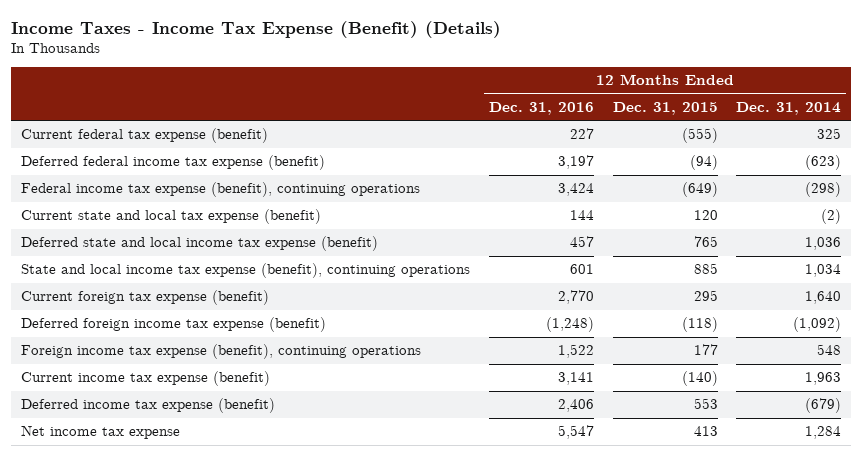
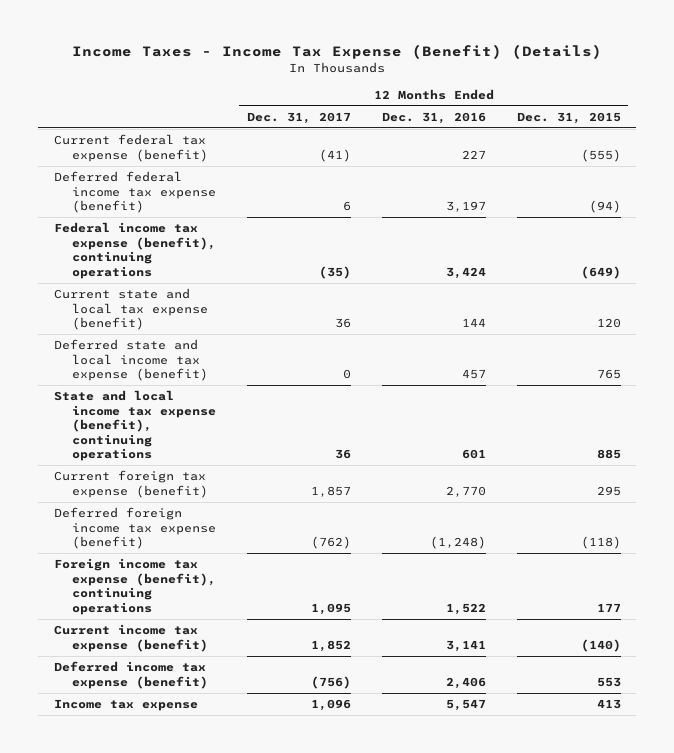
- | 12 Months Ended Dec. 31, 2016 | 12 Months Ended Dec. 31, 2015 | 12 Months Ended Dec. 31, 2014
+ | 12 Months Ended Dec. 31, 2017 | 12 Months Ended Dec. 31, 2016 | 12 Months Ended Dec. 31, 2015
- Net income tax expense | 5,547 | 413 | 1,284
+ Income tax expense | 1,096 | 5,547 | 413

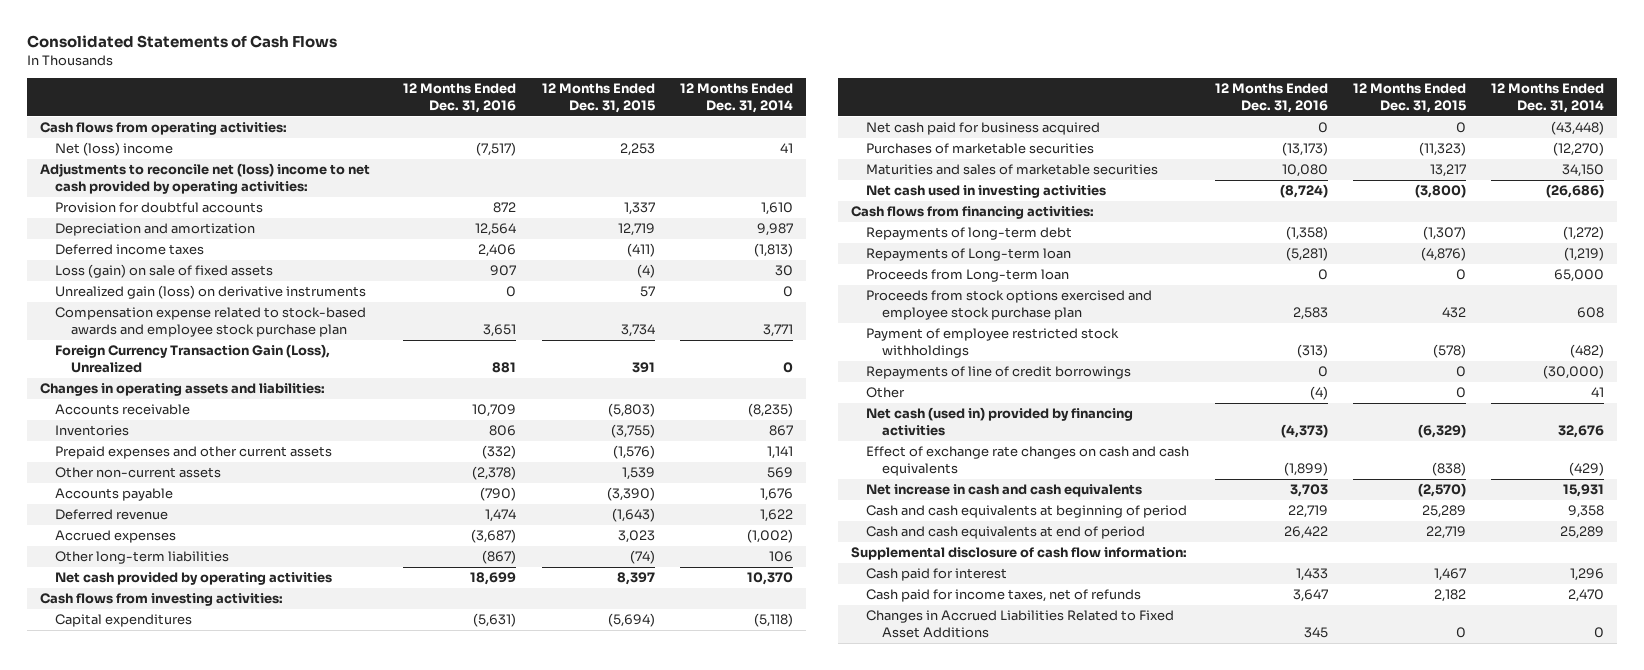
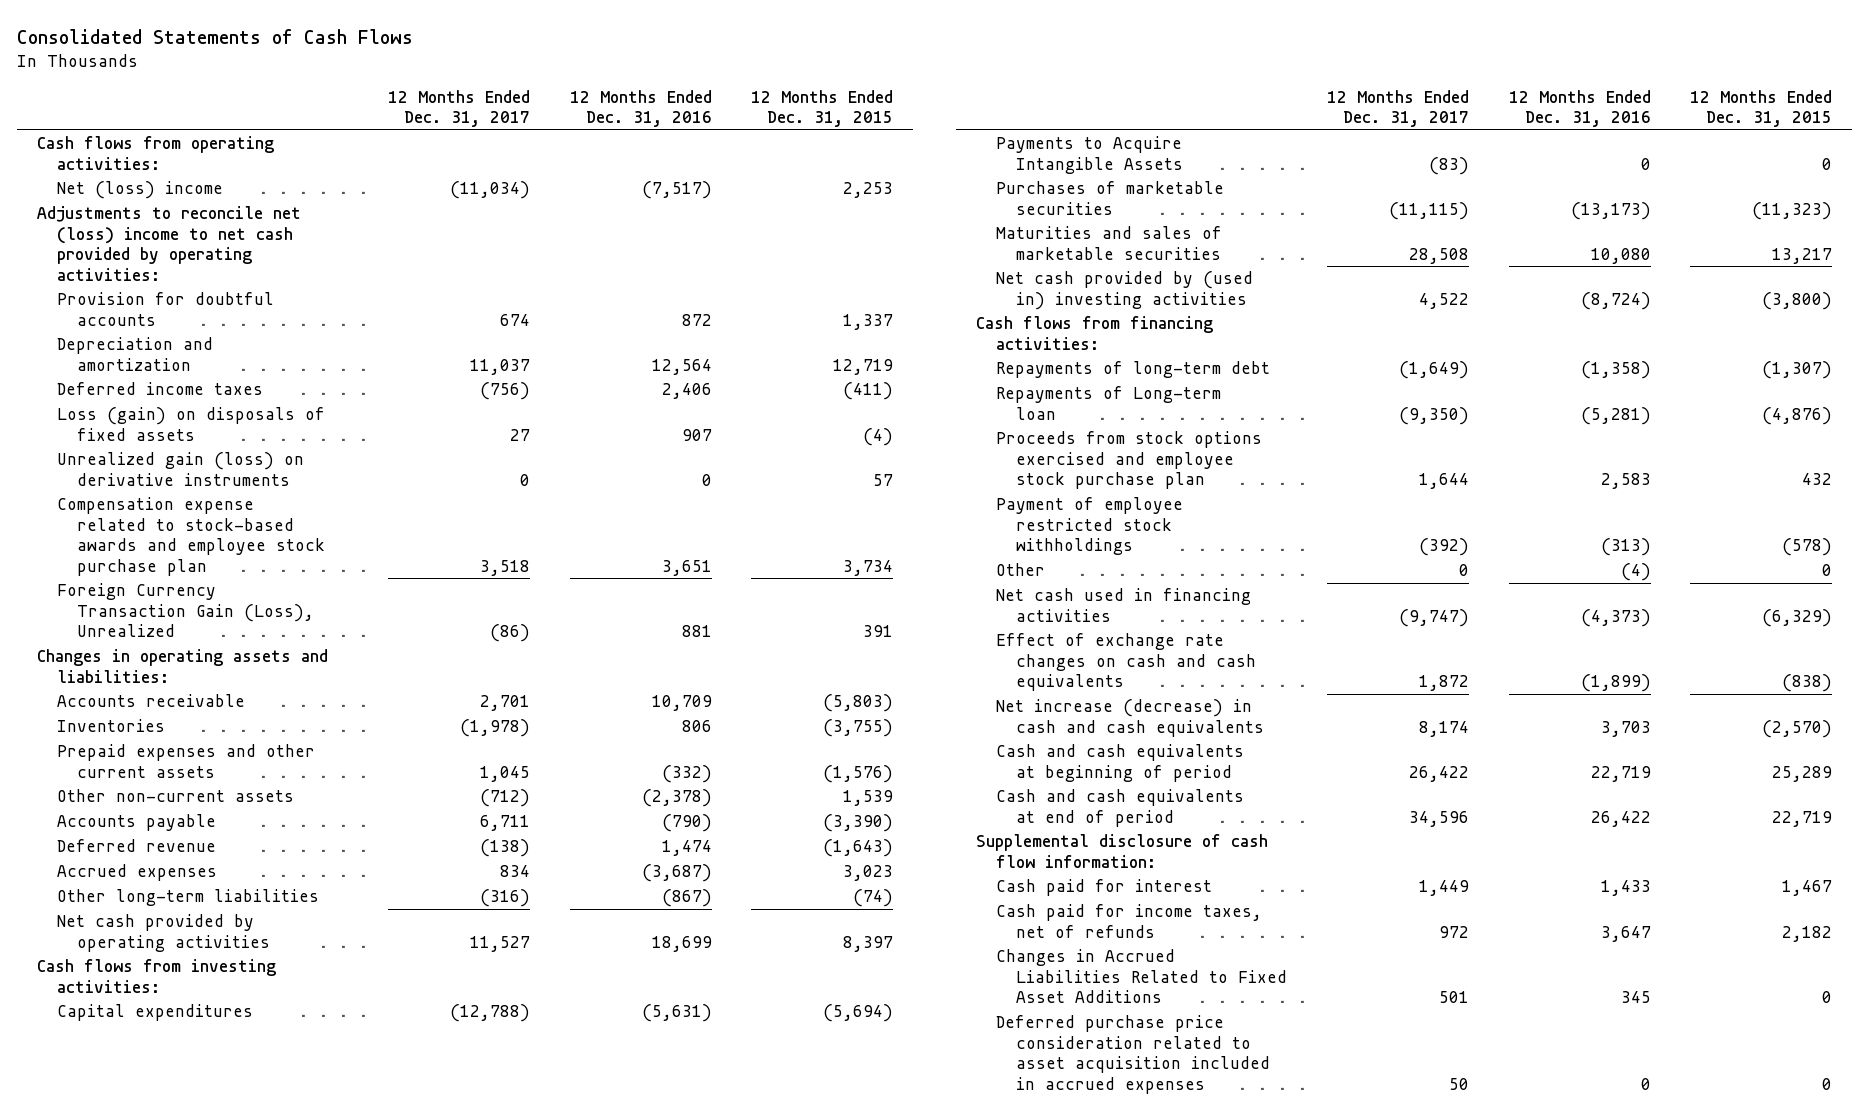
- | 12 Months Ended Dec. 31, 2016 | 12 Months Ended Dec. 31, 2015 | 12 Months Ended Dec. 31, 2014
+ | 12 Months Ended Dec. 31, 2017 | 12 Months Ended Dec. 31, 2016 | 12 Months Ended Dec. 31, 2015
- Loss (gain) on sale of fixed assets | 907 | (4) | 30
+ Loss (gain) on disposals of fixed assets | 27 | 907 | (4)
- Net cash paid for business acquired | 0 | 0 | (43,448)
+ Payments to Acquire Intangible Assets | (83) | 0 | 0
- Net cash used in investing activities | (8,724) | (3,800) | (26,686)
+ Net cash provided by (used in) investing activities | 4,522 | (8,724) | (3,800)
- Proceeds from Long-term loan | 0 | 0 | 65,000
- Repayments of line of credit borrowings | 0 | 0 | (30,000)
- Net cash (used in) provided by financing activities | (4,373) | (6,329) | 32,676
+ Net cash used in financing activities | (9,747) | (4,373) | (6,329)
- Net increase in cash and cash equivalents | 3,703 | (2,570) | 15,931
+ Net increase (decrease) in cash and cash equivalents | 8,174 | 3,703 | (2,570)
+ Deferred purchase price consideration related to asset acquisition included in accrued expenses | 50 | 0 | 0

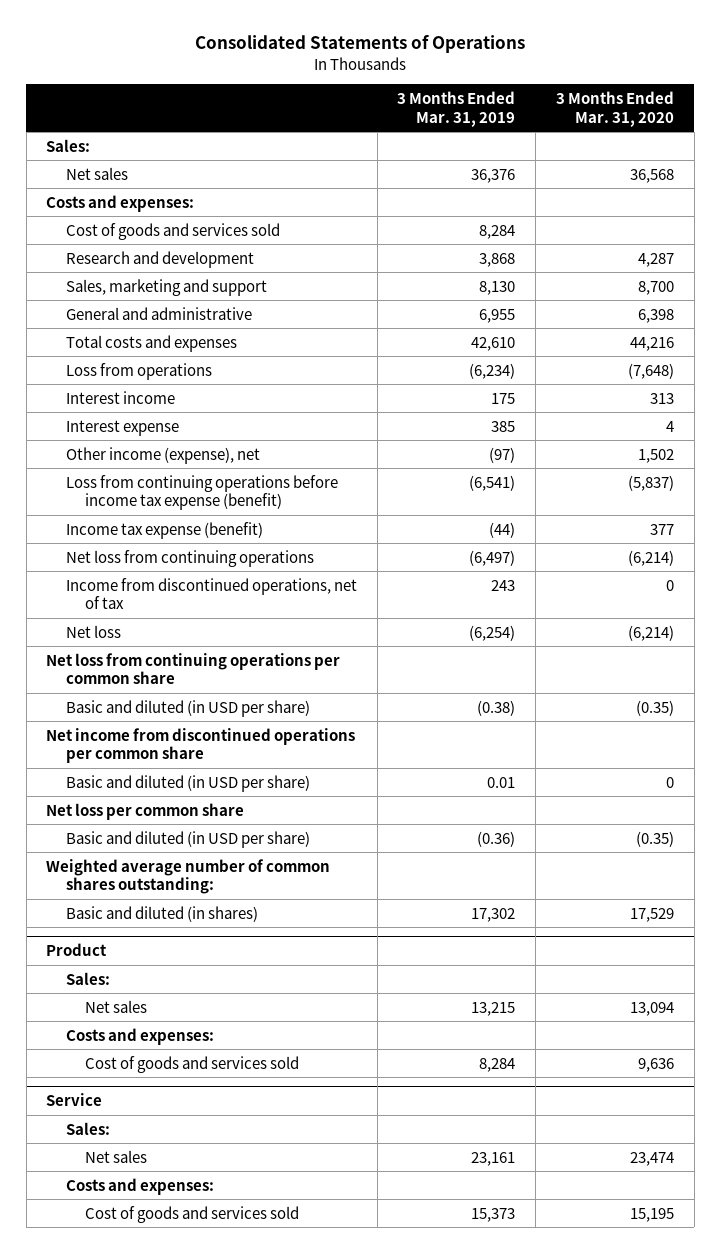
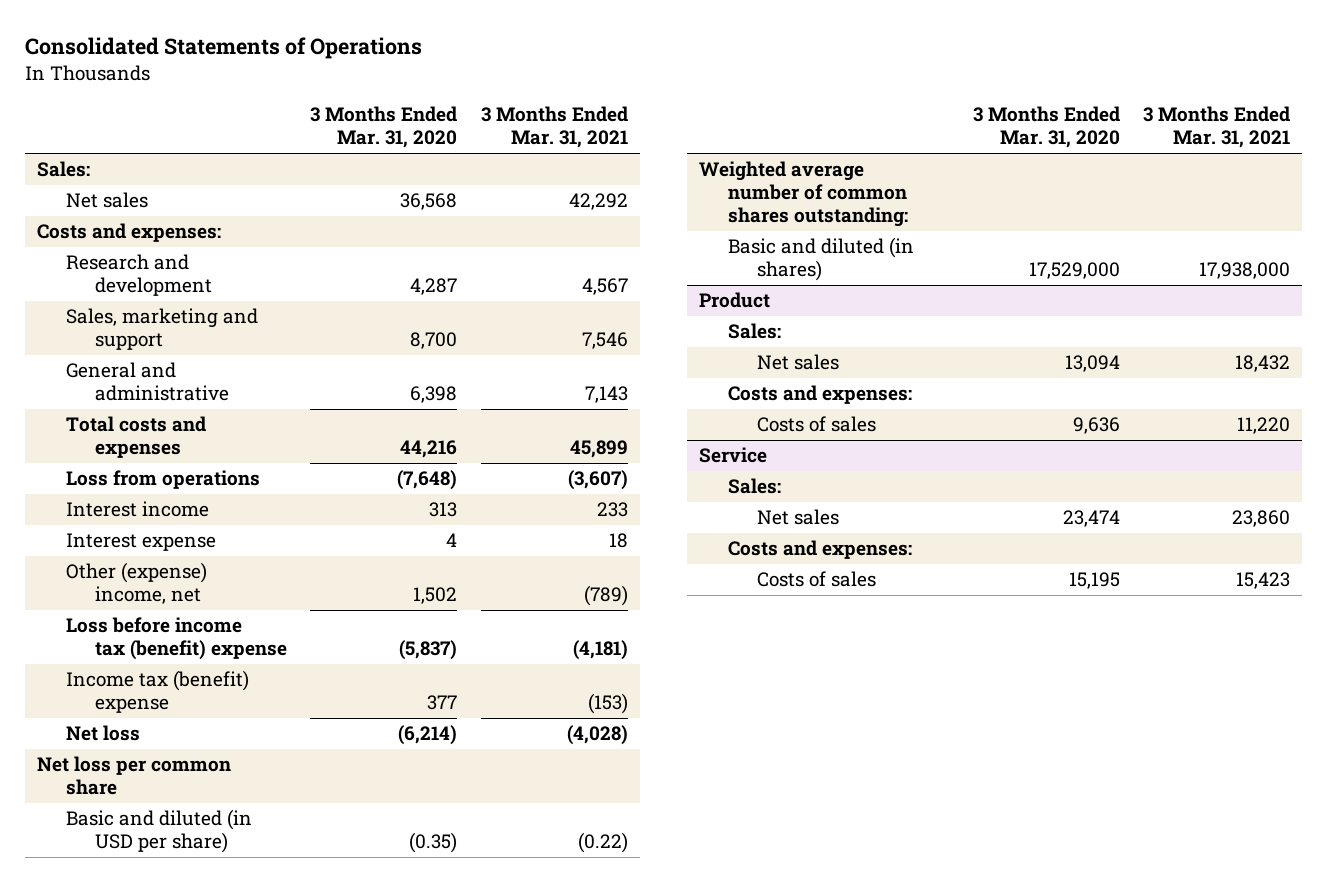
- | 3 Months Ended Mar. 31, 2019 | 3 Months Ended Mar. 31, 2020
+ | 3 Months Ended Mar. 31, 2020 | 3 Months Ended Mar. 31, 2021
- Cost of goods and services sold | 8,284 |
- Other income (expense), net | (97) | 1,502
- Loss from continuing operations before income tax expense (benefit) | (6,541) | (5,837)
- Income tax expense (benefit) | (44) | 377
- Net loss from continuing operations | (6,497) | (6,214)
- Income from discontinued operations, net of tax | 243 | 0
+ Other (expense) income, net | 1,502 | (789)
+ Loss before income tax (benefit) expense | (5,837) | (4,181)
+ Income tax (benefit) expense | 377 | (153)
- Net loss from continuing operations per common share
- Basic and diluted (in USD per share) | (0.38) | (0.35)
- Net income from discontinued operations per common share
- Basic and diluted (in USD per share) | 0.01 | 0
- Basic and diluted (in shares) | 17,302 | 17,529
+ Basic and diluted (in shares) | 17,529,000 | 17,938,000
@ Product
- Cost of goods and services sold | 8,284 | 9,636
+ Costs of sales | 9,636 | 11,220
@ Service
- Cost of goods and services sold | 15,373 | 15,195
+ Costs of sales | 15,195 | 15,423

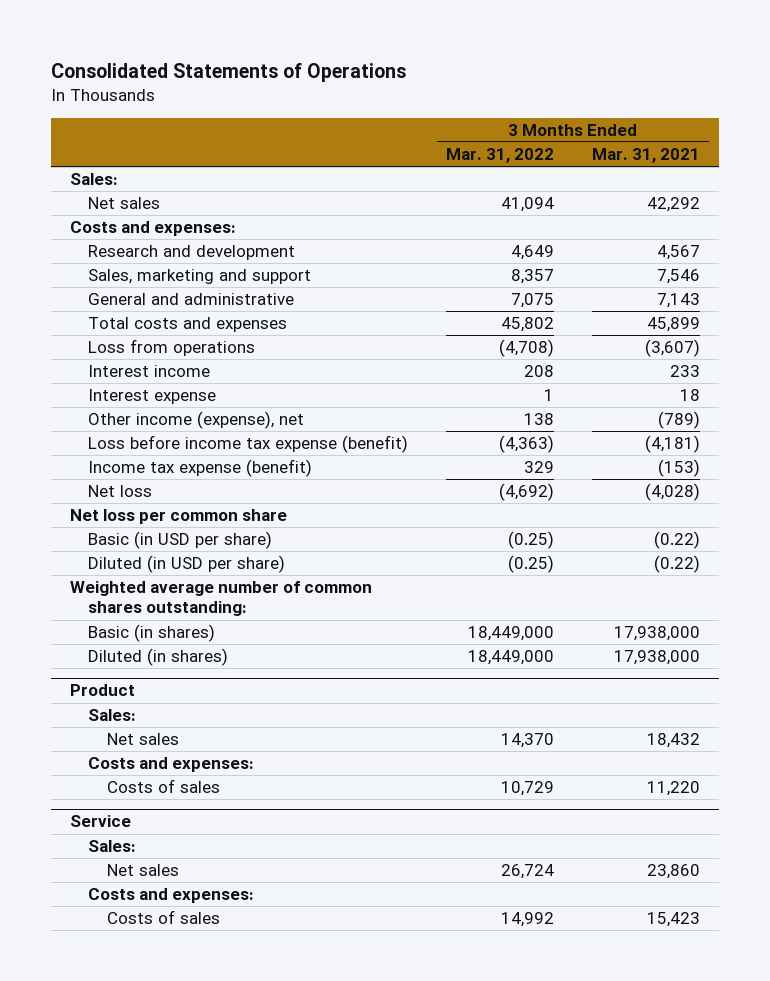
- | 3 Months Ended Mar. 31, 2020 | 3 Months Ended Mar. 31, 2021
+ | 3 Months Ended Mar. 31, 2022 | 3 Months Ended Mar. 31, 2021
- Other (expense) income, net | 1,502 | (789)
- Loss before income tax (benefit) expense | (5,837) | (4,181)
- Income tax (benefit) expense | 377 | (153)
+ Other income (expense), net | 138 | (789)
+ Loss before income tax expense (benefit) | (4,363) | (4,181)
+ Income tax expense (benefit) | 329 | (153)
- Basic and diluted (in USD per share) | (0.35) | (0.22)
+ Basic (in USD per share) | (0.25) | (0.22)
+ Diluted (in USD per share) | (0.25) | (0.22)
- Basic and diluted (in shares) | 17,529,000 | 17,938,000
+ Basic (in shares) | 18,449,000 | 17,938,000
+ Diluted (in shares) | 18,449,000 | 17,938,000

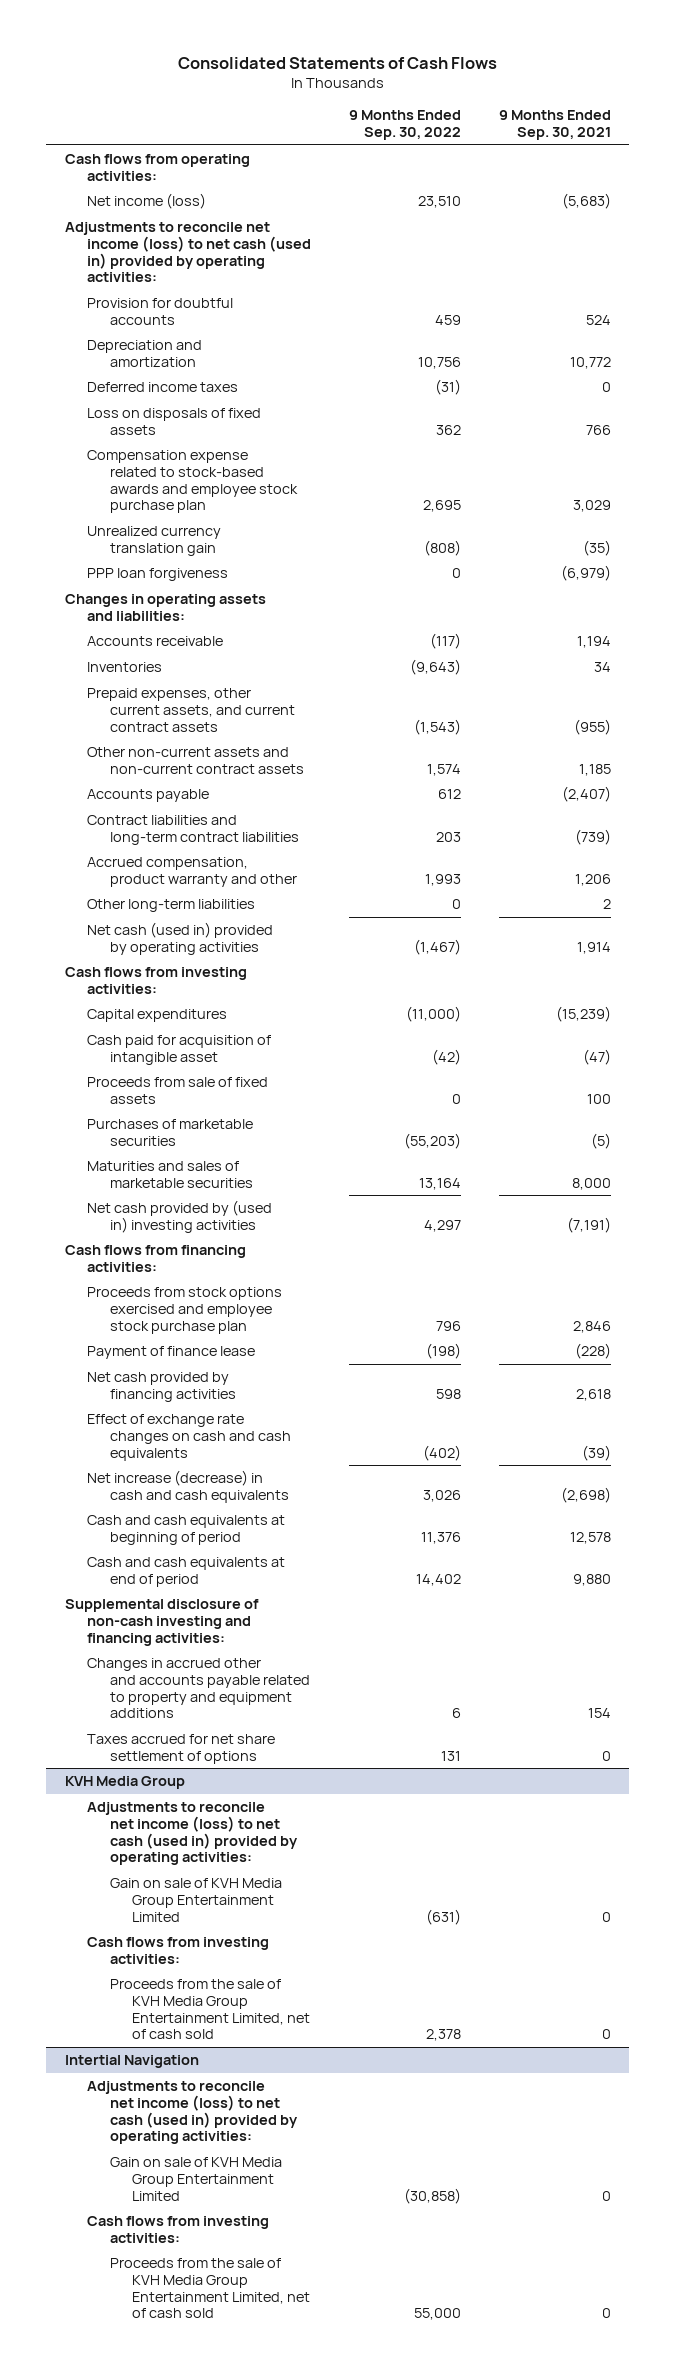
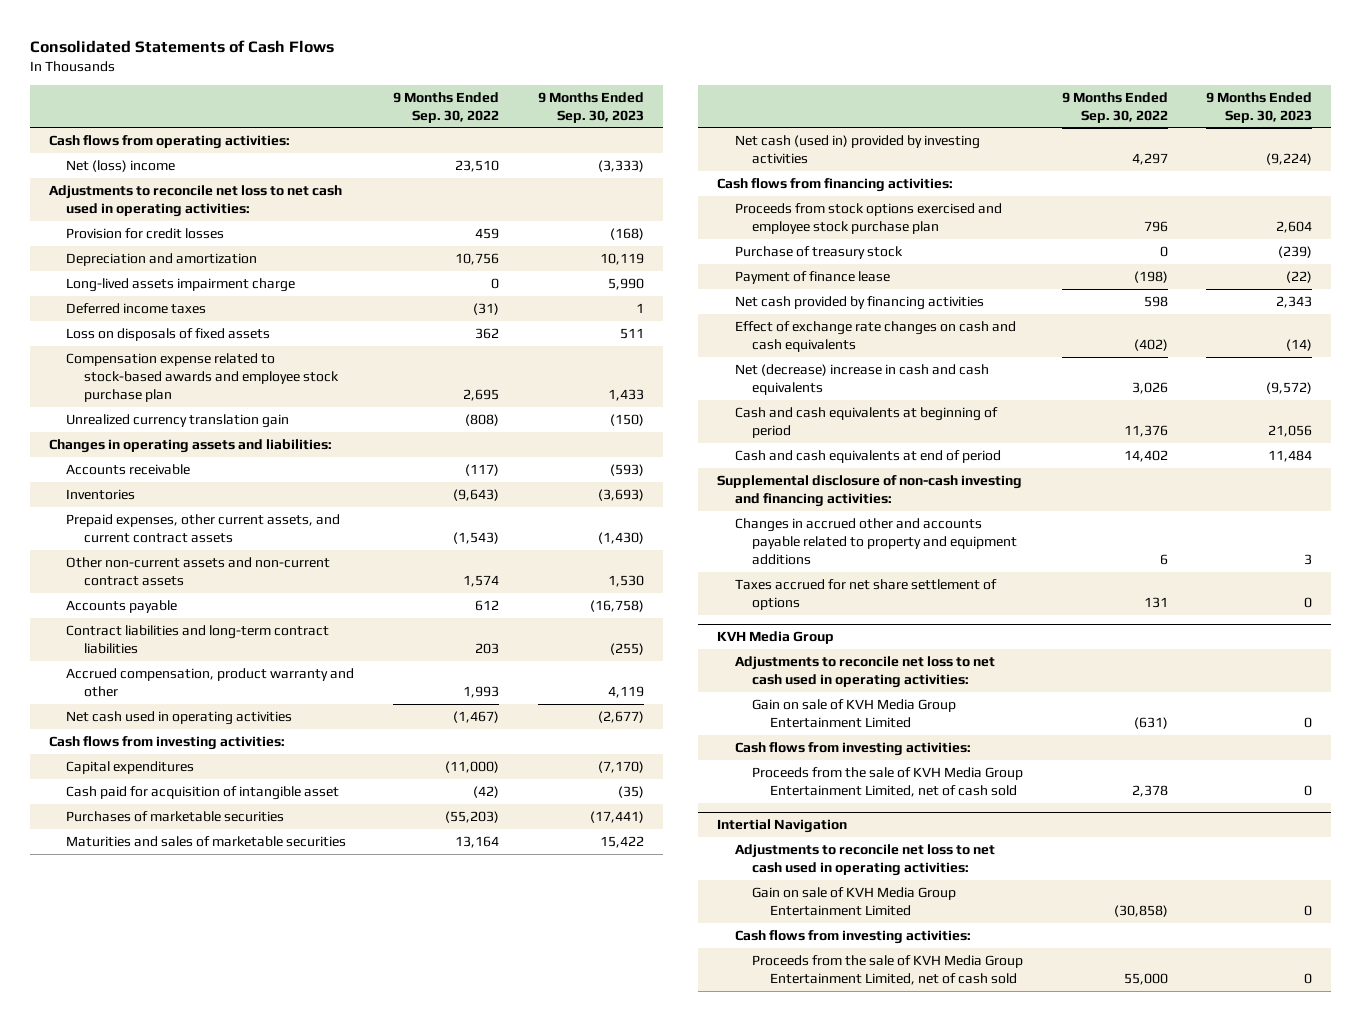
- | 9 Months Ended Sep. 30, 2022 | 9 Months Ended Sep. 30, 2021
+ | 9 Months Ended Sep. 30, 2022 | 9 Months Ended Sep. 30, 2023
- Net income (loss) | 23,510 | (5,683)
- Adjustments to reconcile net income (loss) to net cash (used in) provided by operating activities:
- Provision for doubtful accounts | 459 | 524
+ Net (loss) income | 23,510 | (3,333)
+ Adjustments to reconcile net loss to net cash used in operating activities:
+ Provision for credit losses | 459 | (168)
+ Long-lived assets impairment charge | 0 | 5,990
- PPP loan forgiveness | 0 | (6,979)
- Other long-term liabilities | 0 | 2
- Net cash (used in) provided by operating activities | (1,467) | 1,914
+ Net cash used in operating activities | (1,467) | (2,677)
- Proceeds from sale of fixed assets | 0 | 100
- Net cash provided by (used in) investing activities | 4,297 | (7,191)
+ Net cash (used in) provided by investing activities | 4,297 | (9,224)
+ Purchase of treasury stock | 0 | (239)
- Net increase (decrease) in cash and cash equivalents | 3,026 | (2,698)
+ Net (decrease) increase in cash and cash equivalents | 3,026 | (9,572)
@ KVH Media Group
- Adjustments to reconcile net income (loss) to net cash (used in) provided by operating activities:
+ Adjustments to reconcile net loss to net cash used in operating activities:
@ Intertial Navigation
- Adjustments to reconcile net income (loss) to net cash (used in) provided by operating activities:
+ Adjustments to reconcile net loss to net cash used in operating activities:

